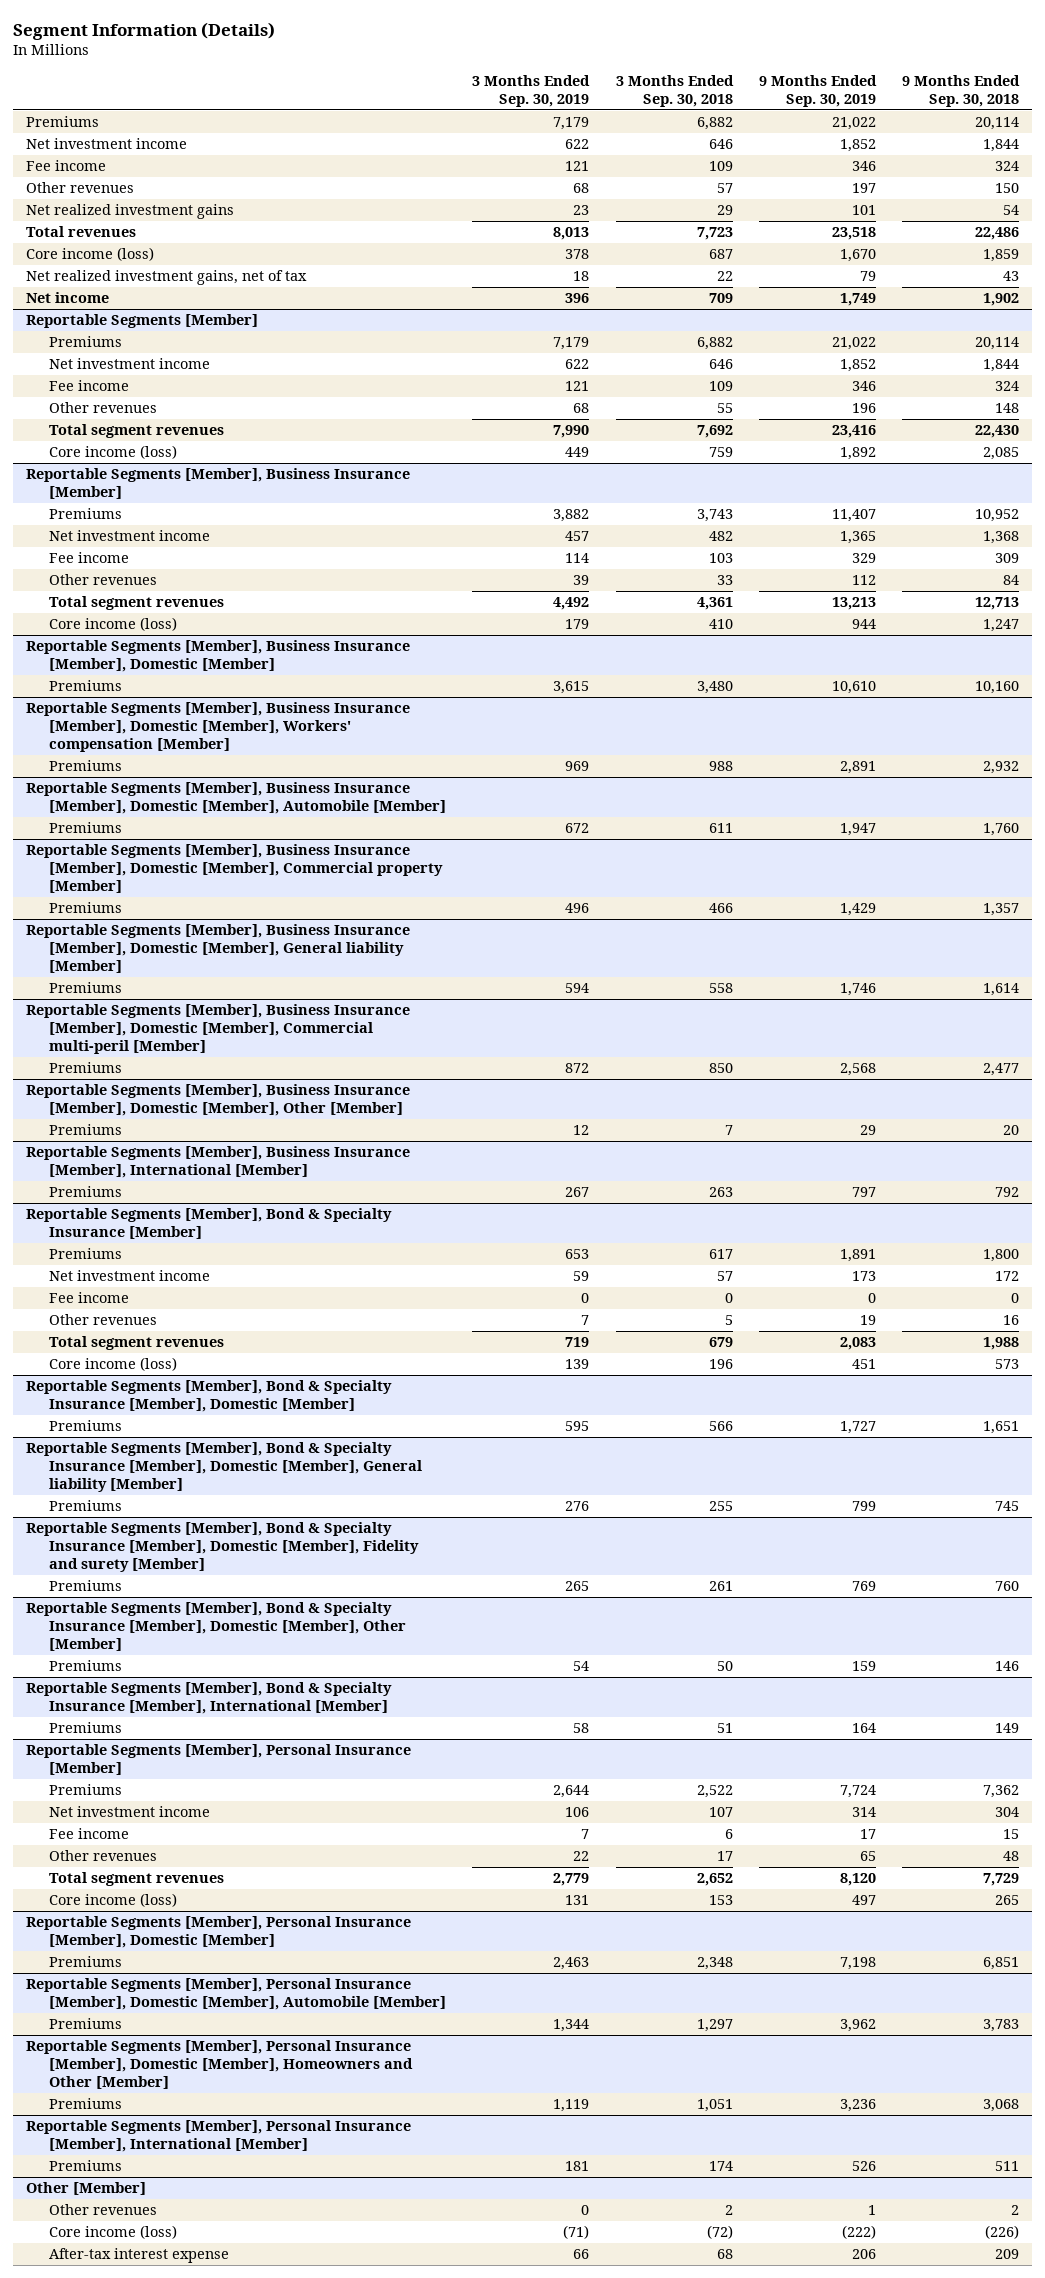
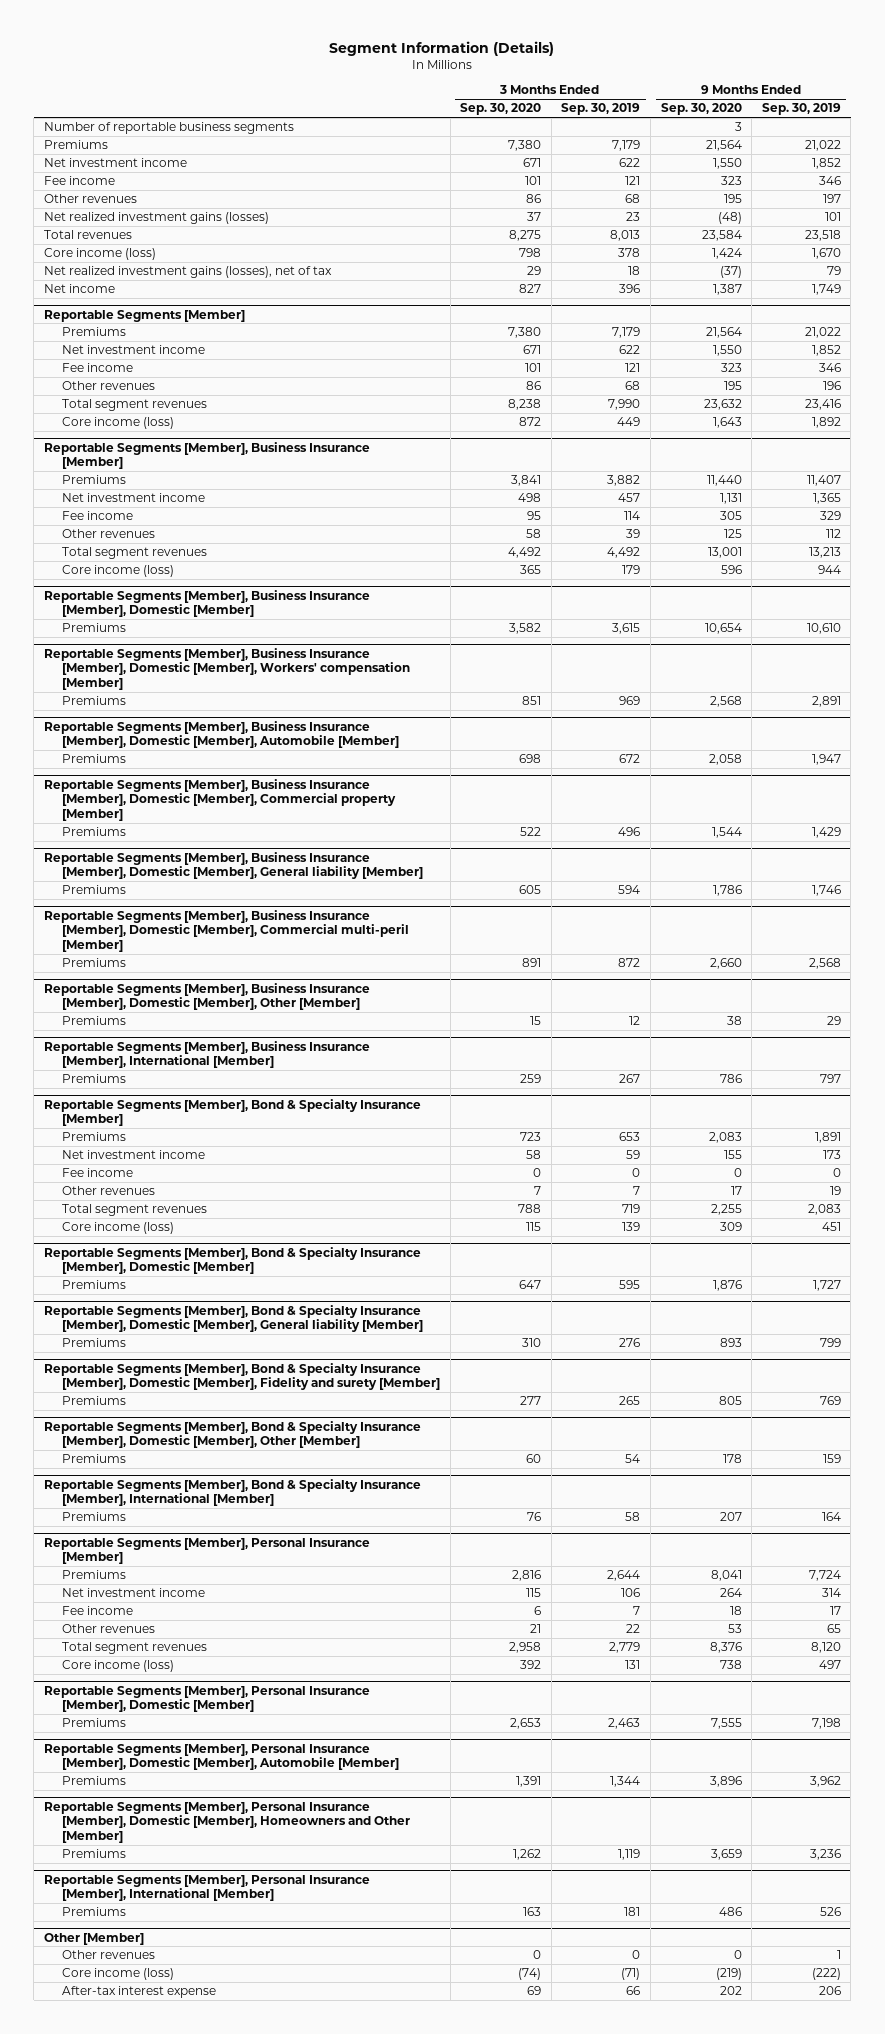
- | 3 Months Ended Sep. 30, 2019 | 3 Months Ended Sep. 30, 2018 | 9 Months Ended Sep. 30, 2019 | 9 Months Ended Sep. 30, 2018
+ | 3 Months Ended Sep. 30, 2020 | 3 Months Ended Sep. 30, 2019 | 9 Months Ended Sep. 30, 2020 | 9 Months Ended Sep. 30, 2019
+ Number of reportable business segments | | | 3 |
- Net realized investment gains | 23 | 29 | 101 | 54
+ Net realized investment gains (losses) | 37 | 23 | (48) | 101
- Net realized investment gains, net of tax | 18 | 22 | 79 | 43
+ Net realized investment gains (losses), net of tax | 29 | 18 | (37) | 79

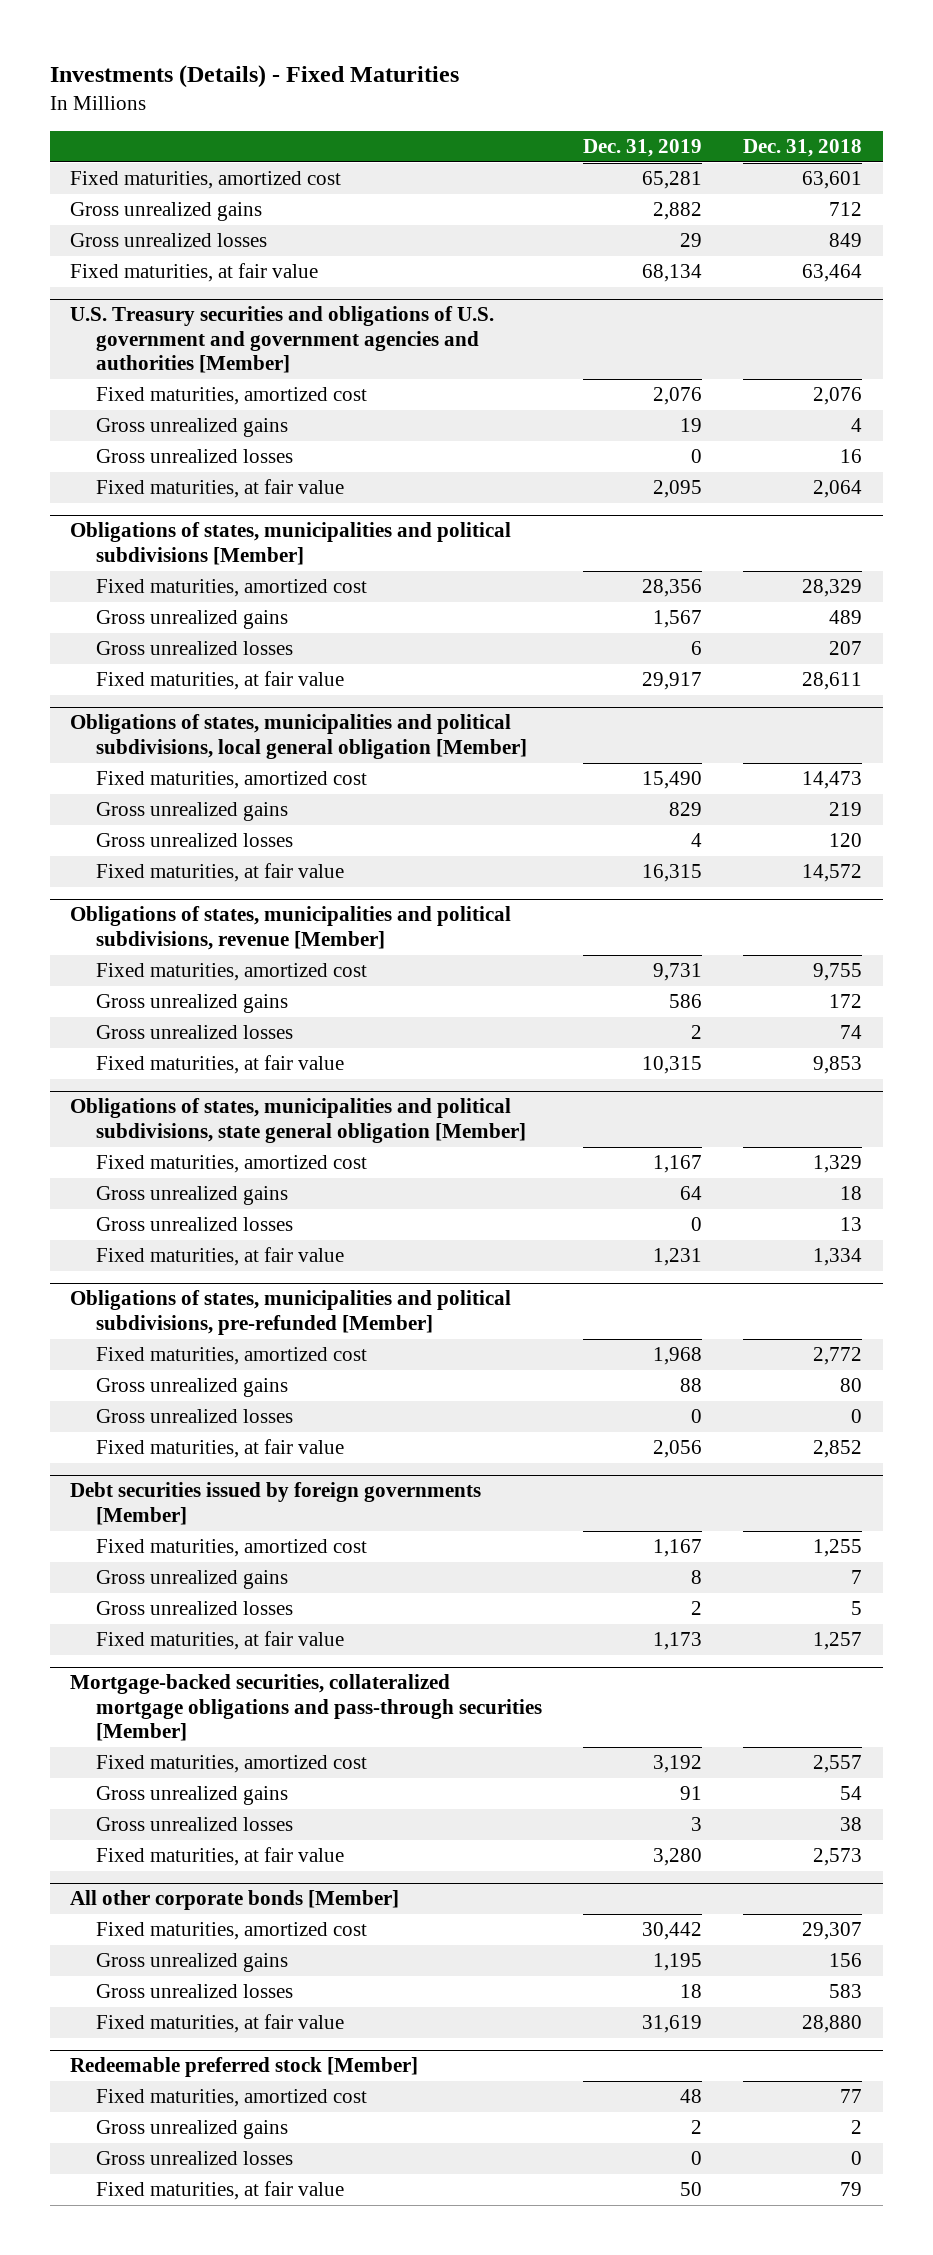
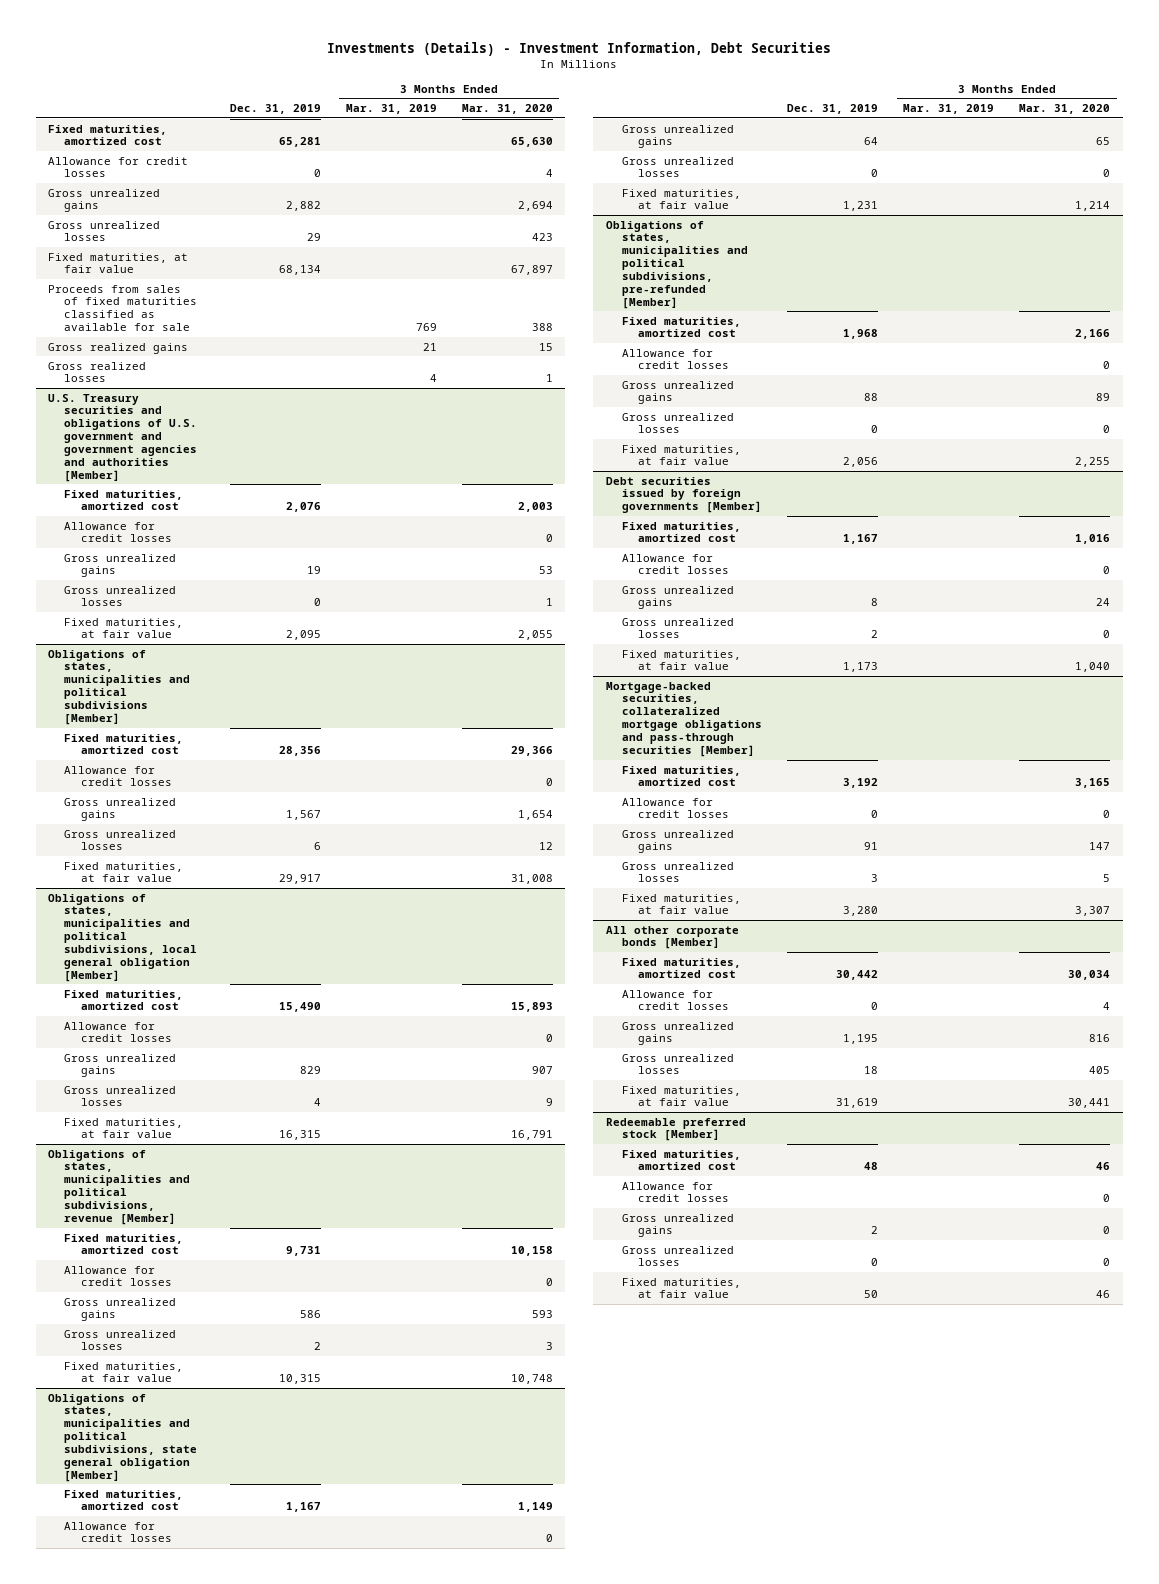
- Investments (Details) - Fixed Maturities
+ Investments (Details) - Investment Information, Debt Securities
- | Dec. 31, 2019 | Dec. 31, 2018
+ | Dec. 31, 2019 | 3 Months Ended Mar. 31, 2019 | 3 Months Ended Mar. 31, 2020
+ Allowance for credit losses | 0 | | 4
+ Proceeds from sales of fixed maturities classified as available for sale | | 769 | 388
+ Gross realized gains | | 21 | 15
+ Gross realized losses | | 4 | 1
@ U.S. Treasury securities and obligations of U.S. government and government agencies and authorities [Member]
+ Allowance for credit losses | | | 0
@ Obligations of states, municipalities and political subdivisions [Member]
+ Allowance for credit losses | | | 0
@ Obligations of states, municipalities and political subdivisions, local general obligation [Member]
+ Allowance for credit losses | | | 0
@ Obligations of states, municipalities and political subdivisions, revenue [Member]
+ Allowance for credit losses | | | 0
@ Obligations of states, municipalities and political subdivisions, state general obligation [Member]
+ Allowance for credit losses | | | 0
@ Obligations of states, municipalities and political subdivisions, pre-refunded [Member]
+ Allowance for credit losses | | | 0
@ Debt securities issued by foreign governments [Member]
+ Allowance for credit losses | | | 0
@ Mortgage-backed securities, collateralized mortgage obligations and pass-through securities [Member]
+ Allowance for credit losses | 0 | | 0
@ All other corporate bonds [Member]
+ Allowance for credit losses | 0 | | 4
@ Redeemable preferred stock [Member]
+ Allowance for credit losses | | | 0

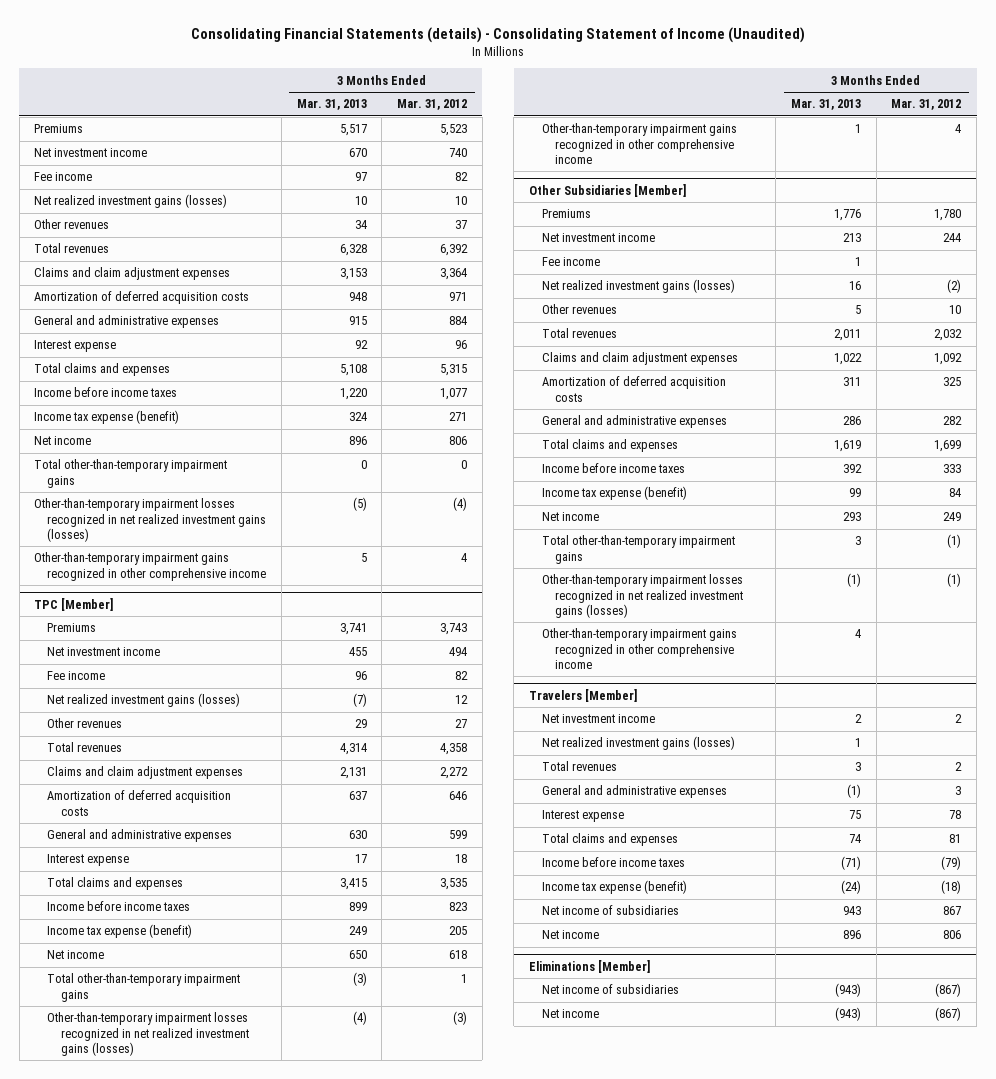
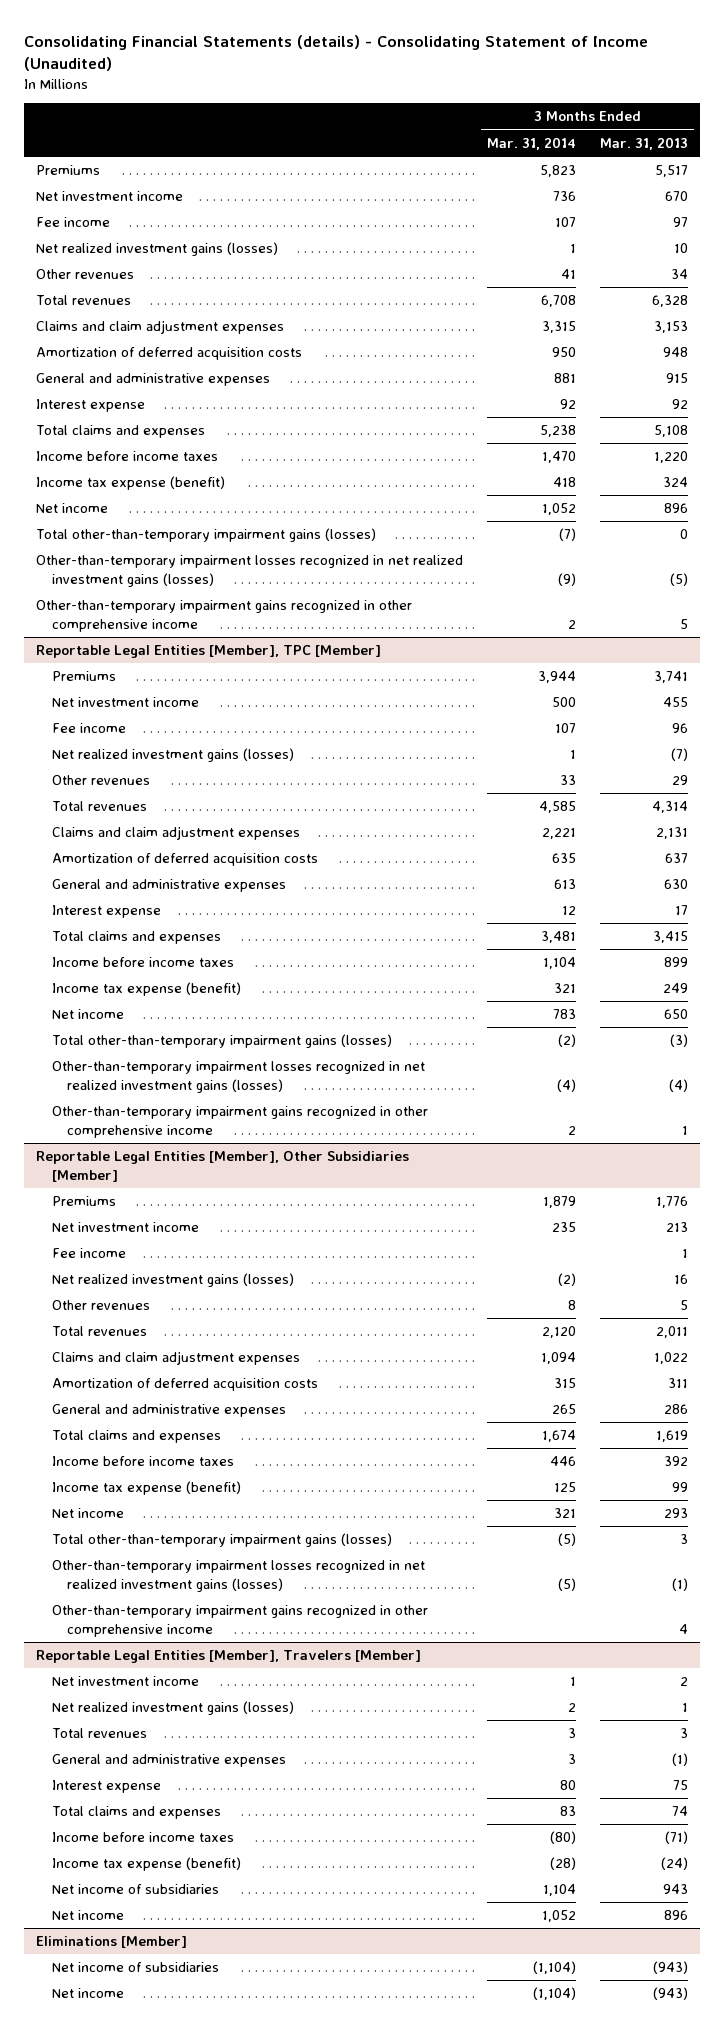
- | 3 Months Ended Mar. 31, 2013 | 3 Months Ended Mar. 31, 2012
+ | 3 Months Ended Mar. 31, 2014 | 3 Months Ended Mar. 31, 2013
- Total other-than-temporary impairment gains | 0 | 0
+ Total other-than-temporary impairment gains (losses) | (7) | 0
- TPC [Member]
+ Reportable Legal Entities [Member], TPC [Member]
- Total other-than-temporary impairment gains | (3) | 1
+ Total other-than-temporary impairment gains (losses) | (2) | (3)
- Other Subsidiaries [Member]
+ Reportable Legal Entities [Member], Other Subsidiaries [Member]
- Total other-than-temporary impairment gains | 3 | (1)
+ Total other-than-temporary impairment gains (losses) | (5) | 3
- Travelers [Member]
+ Reportable Legal Entities [Member], Travelers [Member]

